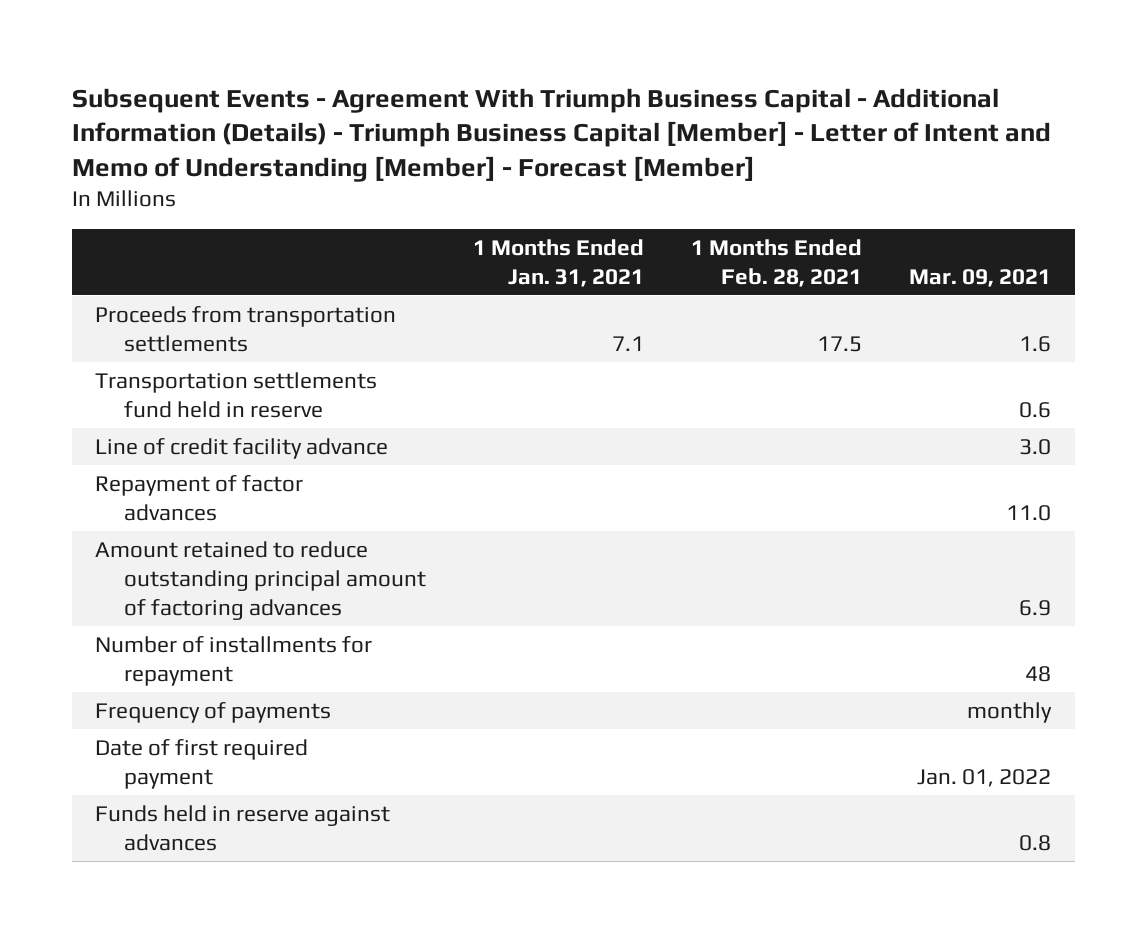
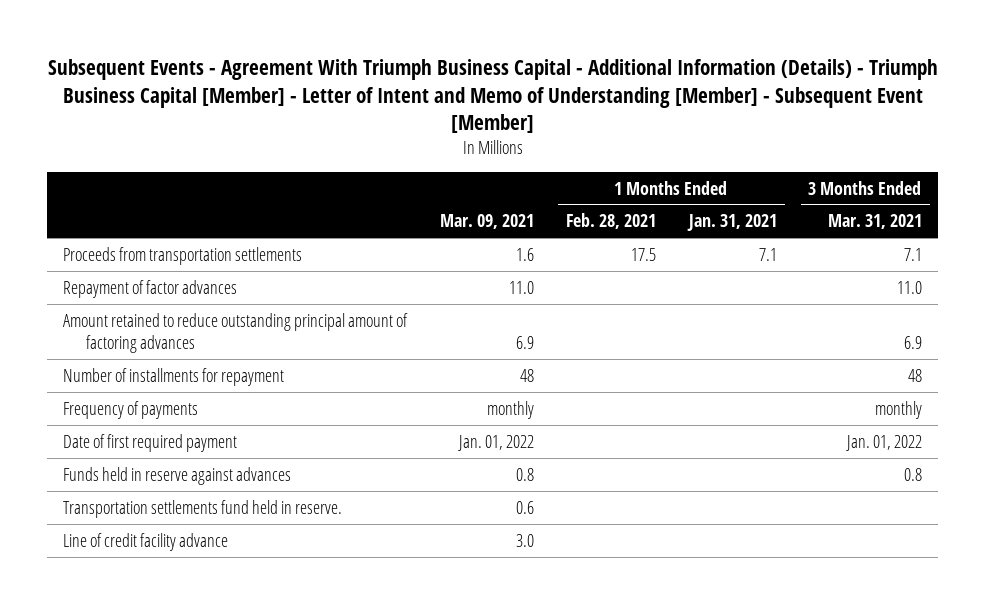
- Subsequent Events - Agreement With Triumph Business Capital - Additional Information (Details) - Triumph Business Capital [Member] - Letter of Intent and Memo of Understanding [Member] - Forecast [Member]
+ Subsequent Events - Agreement With Triumph Business Capital - Additional Information (Details) - Triumph Business Capital [Member] - Letter of Intent and Memo of Understanding [Member] - Subsequent Event [Member]
- | 1 Months Ended Jan. 31, 2021 | 1 Months Ended Feb. 28, 2021 | Mar. 09, 2021
+ | Mar. 09, 2021 | 1 Months Ended Feb. 28, 2021 | 1 Months Ended Jan. 31, 2021 | 3 Months Ended Mar. 31, 2021
- Transportation settlements fund held in reserve | | | 0.6
+ Transportation settlements fund held in reserve. | 0.6 | | |
moved down: Line of credit facility advance | 3.0 | | |

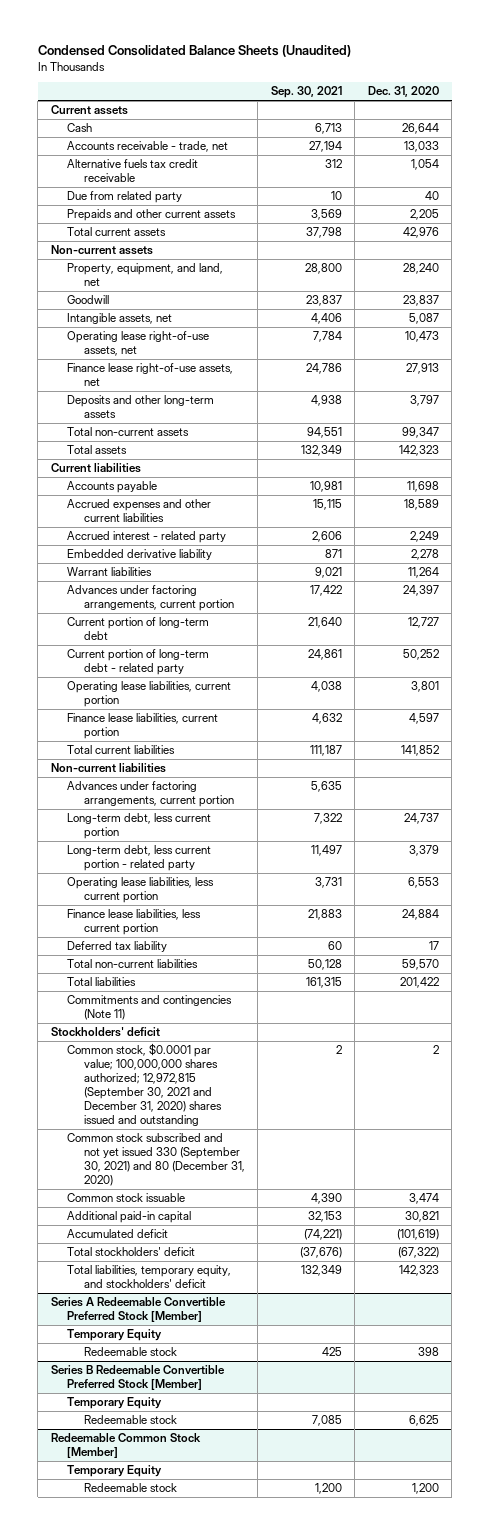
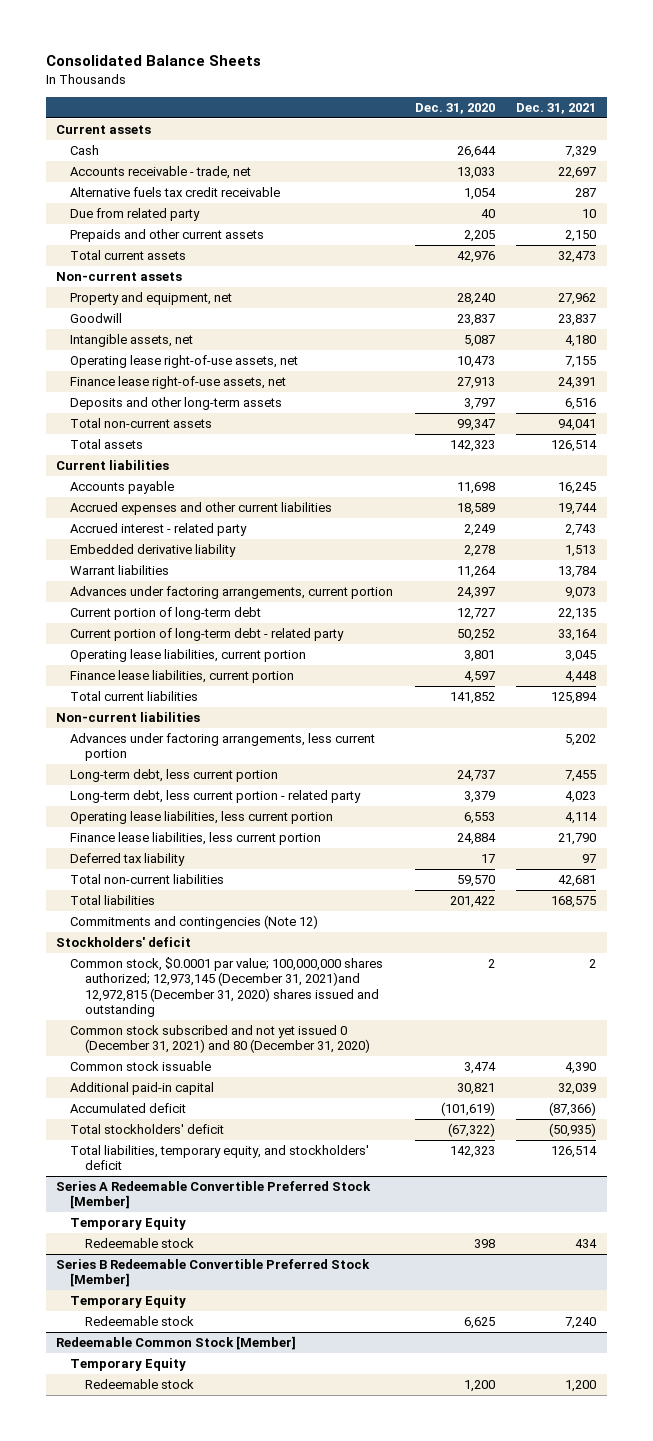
- Condensed Consolidated Balance Sheets (Unaudited)
+ Consolidated Balance Sheets
- | Sep. 30, 2021 | Dec. 31, 2020
+ | Dec. 31, 2020 | Dec. 31, 2021
- Property, equipment, and land, net | 28,800 | 28,240
+ Property and equipment, net | 28,240 | 27,962
- Advances under factoring arrangements, current portion | 5,635 |
+ Advances under factoring arrangements, less current portion | | 5,202
- Commitments and contingencies (Note 11)
+ Commitments and contingencies (Note 12)
- Common stock, $0.0001 par value; 100,000,000 shares authorized; 12,972,815 (September 30, 2021 and December 31, 2020) shares issued and outstanding | 2 | 2
- Common stock subscribed and not yet issued 330 (September 30, 2021) and 80 (December 31, 2020)
+ Common stock, $0.0001 par value; 100,000,000 shares authorized; 12,973,145 (December 31, 2021)and 12,972,815 (December 31, 2020) shares issued and outstanding | 2 | 2
+ Common stock subscribed and not yet issued 0 (December 31, 2021) and 80 (December 31, 2020)

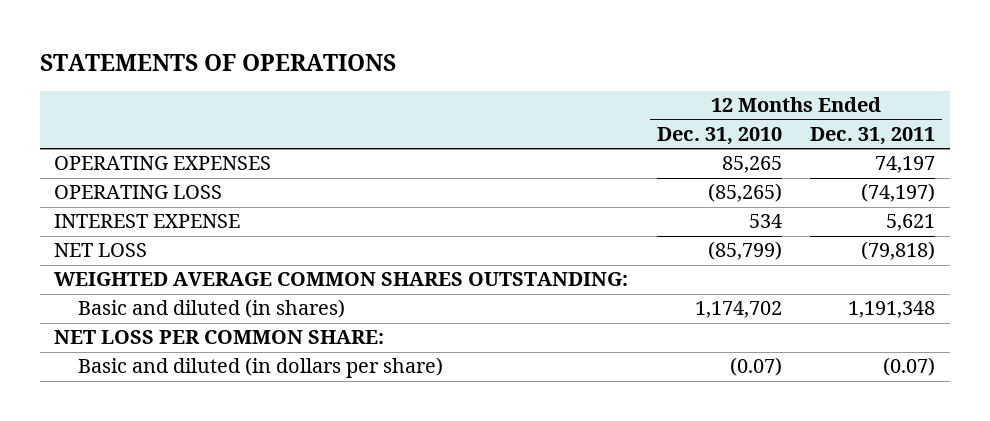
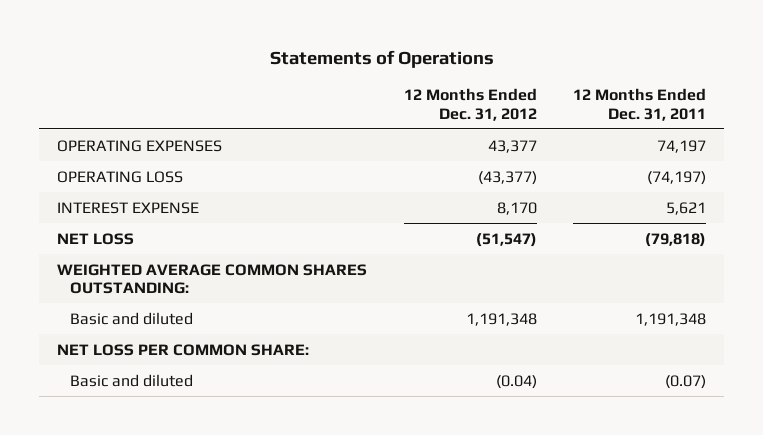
- STATEMENTS OF OPERATIONS
+ Statements of Operations
- | 12 Months Ended Dec. 31, 2010 | 12 Months Ended Dec. 31, 2011
+ | 12 Months Ended Dec. 31, 2012 | 12 Months Ended Dec. 31, 2011
- Basic and diluted (in shares) | 1,174,702 | 1,191,348
+ Basic and diluted | 1,191,348 | 1,191,348
- Basic and diluted (in dollars per share) | (0.07) | (0.07)
+ Basic and diluted | (0.04) | (0.07)

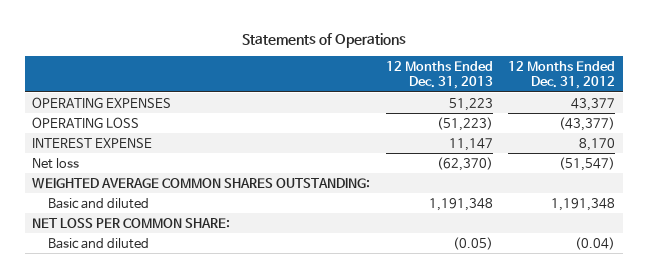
- | 12 Months Ended Dec. 31, 2012 | 12 Months Ended Dec. 31, 2011
+ | 12 Months Ended Dec. 31, 2013 | 12 Months Ended Dec. 31, 2012
- NET LOSS | (51,547) | (79,818)
+ Net loss | (62,370) | (51,547)

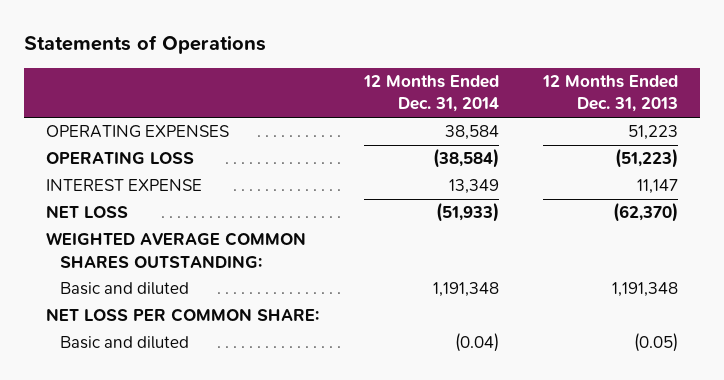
- | 12 Months Ended Dec. 31, 2013 | 12 Months Ended Dec. 31, 2012
+ | 12 Months Ended Dec. 31, 2014 | 12 Months Ended Dec. 31, 2013
- Net loss | (62,370) | (51,547)
+ NET LOSS | (51,933) | (62,370)

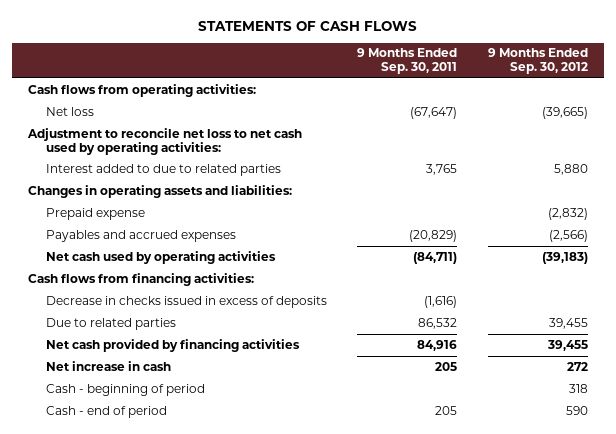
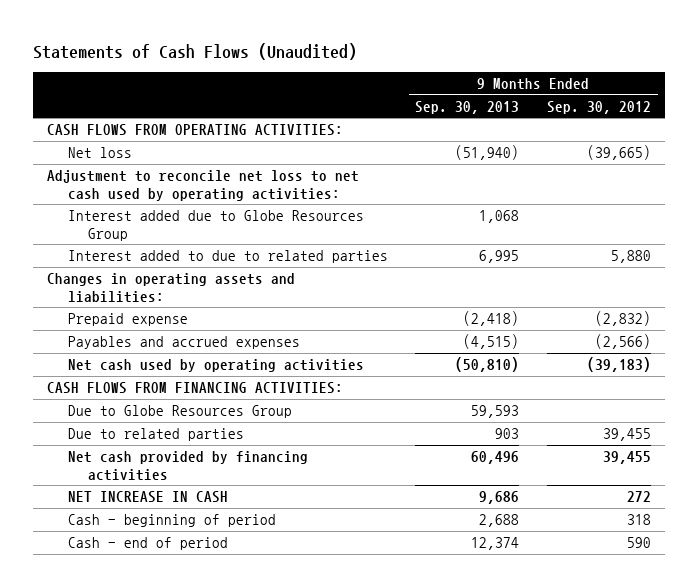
- STATEMENTS OF CASH FLOWS
+ Statements of Cash Flows (Unaudited)
- | 9 Months Ended Sep. 30, 2011 | 9 Months Ended Sep. 30, 2012
+ | 9 Months Ended Sep. 30, 2013 | 9 Months Ended Sep. 30, 2012
- Cash flows from operating activities:
+ CASH FLOWS FROM OPERATING ACTIVITIES:
+ Interest added due to Globe Resources Group | 1,068 |
- Cash flows from financing activities:
- Decrease in checks issued in excess of deposits | (1,616) |
+ CASH FLOWS FROM FINANCING ACTIVITIES:
+ Due to Globe Resources Group | 59,593 |
- Net increase in cash | 205 | 272
+ NET INCREASE IN CASH | 9,686 | 272

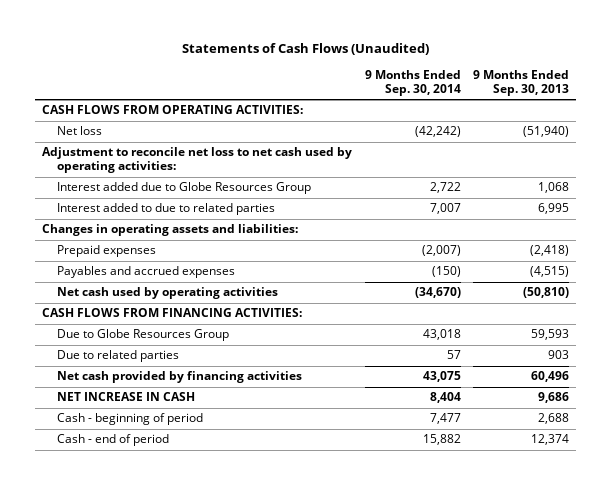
- | 9 Months Ended Sep. 30, 2013 | 9 Months Ended Sep. 30, 2012
+ | 9 Months Ended Sep. 30, 2014 | 9 Months Ended Sep. 30, 2013
- Prepaid expense | (2,418) | (2,832)
+ Prepaid expenses | (2,007) | (2,418)

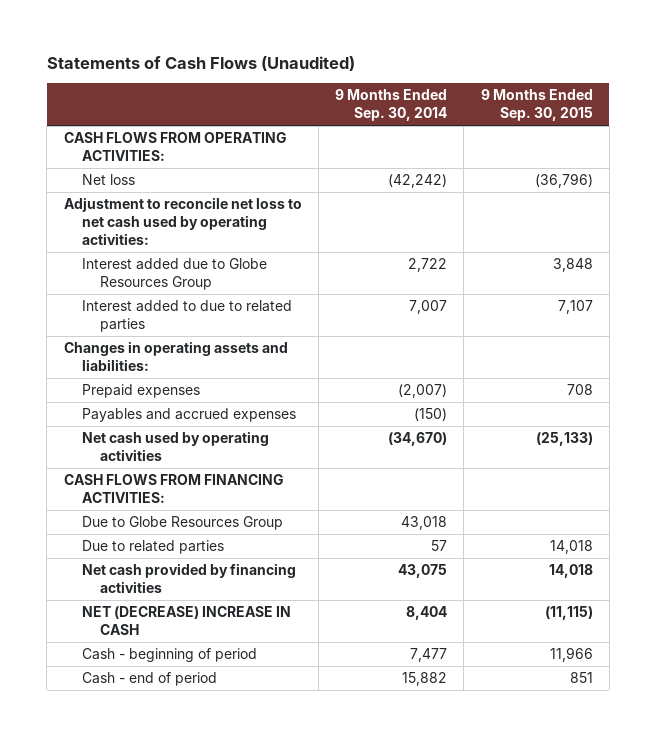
- | 9 Months Ended Sep. 30, 2014 | 9 Months Ended Sep. 30, 2013
+ | 9 Months Ended Sep. 30, 2014 | 9 Months Ended Sep. 30, 2015
- NET INCREASE IN CASH | 8,404 | 9,686
+ NET (DECREASE) INCREASE IN CASH | 8,404 | (11,115)

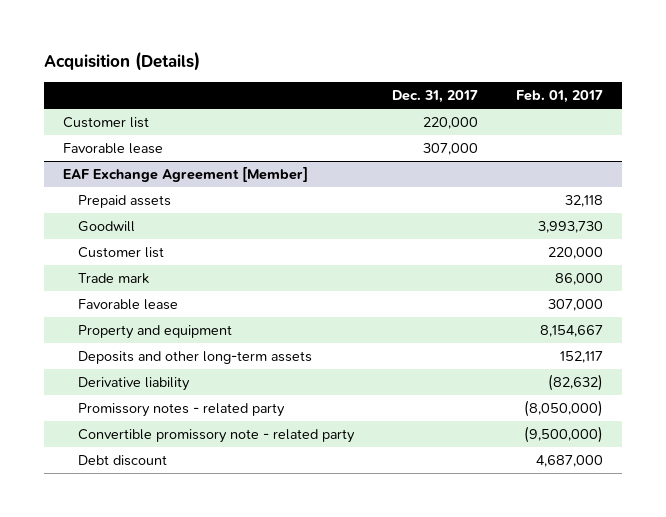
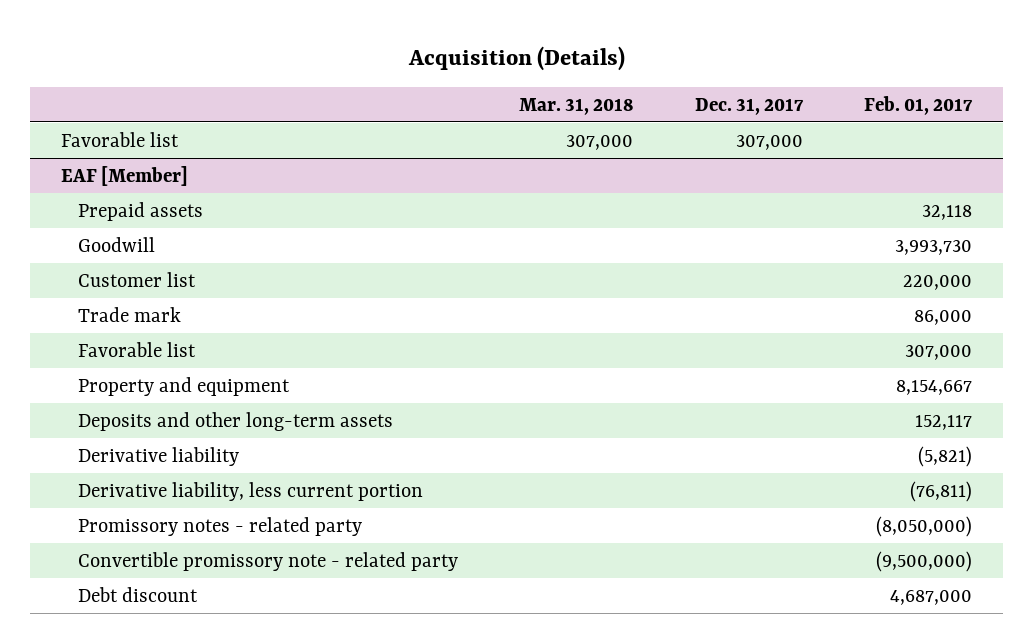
- | Dec. 31, 2017 | Feb. 01, 2017
+ | Mar. 31, 2018 | Dec. 31, 2017 | Feb. 01, 2017
- Customer list | 220,000 |
- Favorable lease | 307,000 |
- EAF Exchange Agreement [Member]
+ Favorable list | 307,000 | 307,000 |
+ EAF [Member]
- Favorable lease | | 307,000
+ Favorable list | | | 307,000
- Derivative liability | | (82,632)
+ Derivative liability | | | (5,821)
+ Derivative liability, less current portion | | | (76,811)

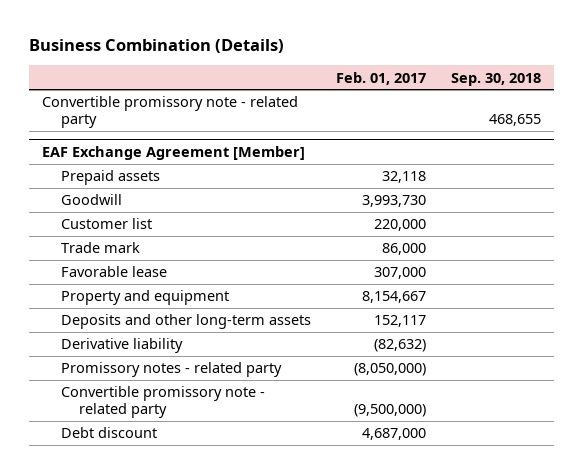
- Acquisition (Details)
+ Business Combination (Details)
- | Mar. 31, 2018 | Dec. 31, 2017 | Feb. 01, 2017
+ | Feb. 01, 2017 | Sep. 30, 2018
- Favorable list | 307,000 | 307,000 |
- EAF [Member]
+ Convertible promissory note - related party | | 468,655
+ EAF Exchange Agreement [Member]
- Favorable list | | | 307,000
+ Favorable lease | 307,000 |
- Derivative liability | | | (5,821)
- Derivative liability, less current portion | | | (76,811)
+ Derivative liability | (82,632) |

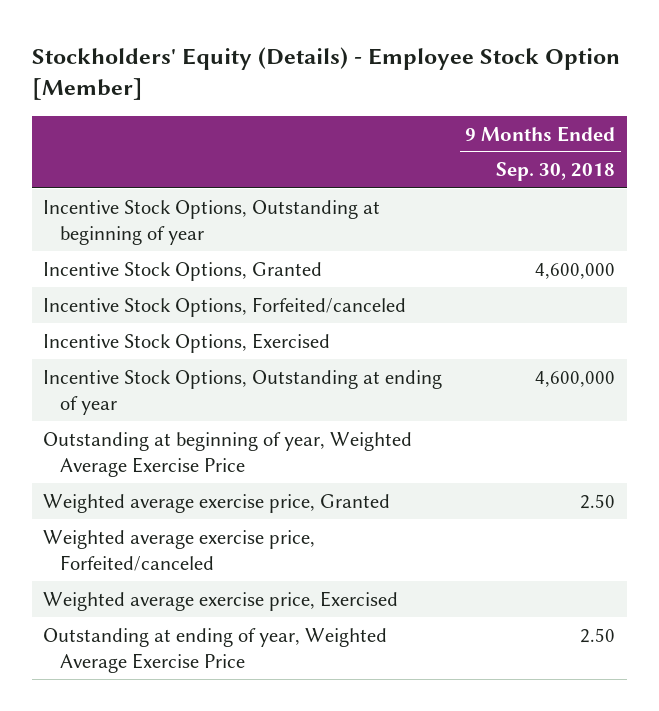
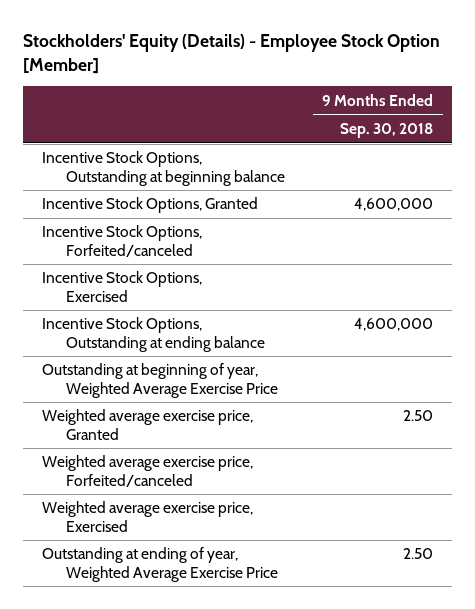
- Incentive Stock Options, Outstanding at beginning of year
+ Incentive Stock Options, Outstanding at beginning balance
- Incentive Stock Options, Outstanding at ending of year | 4,600,000
+ Incentive Stock Options, Outstanding at ending balance | 4,600,000

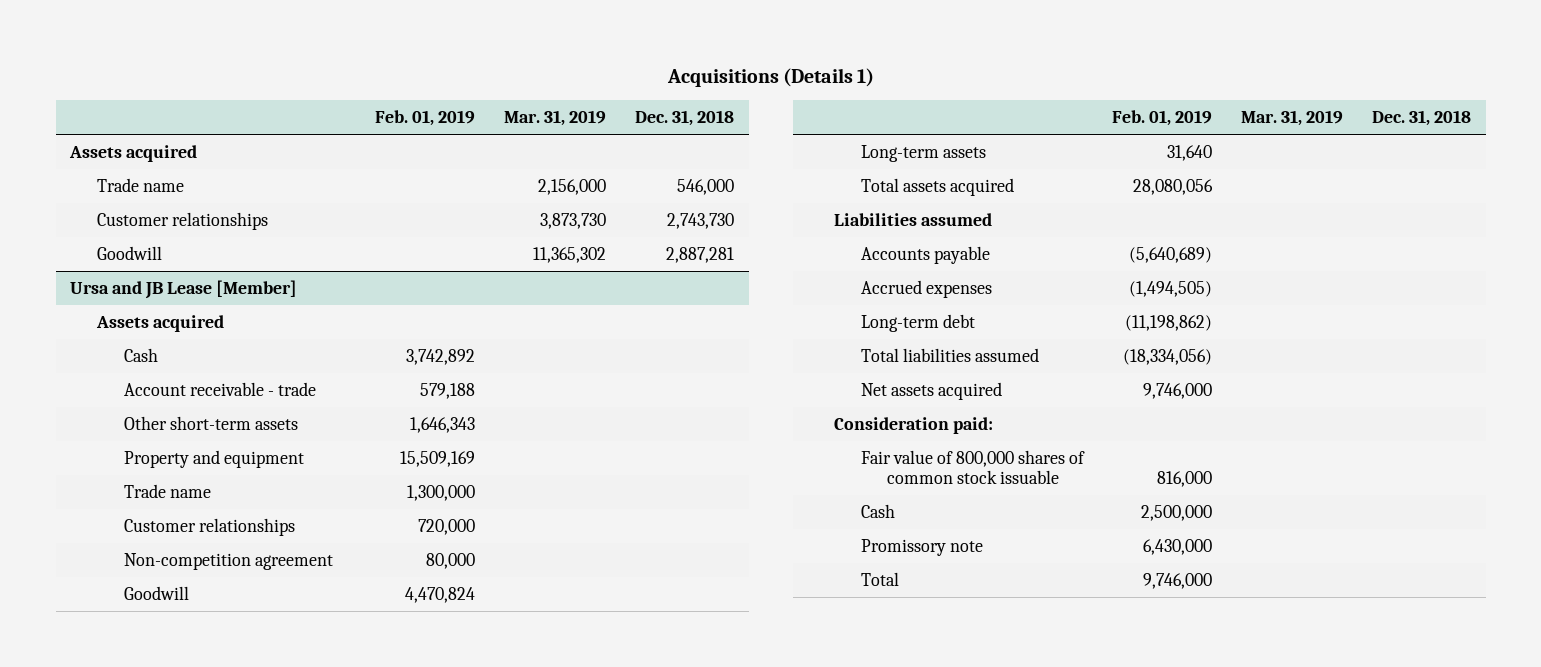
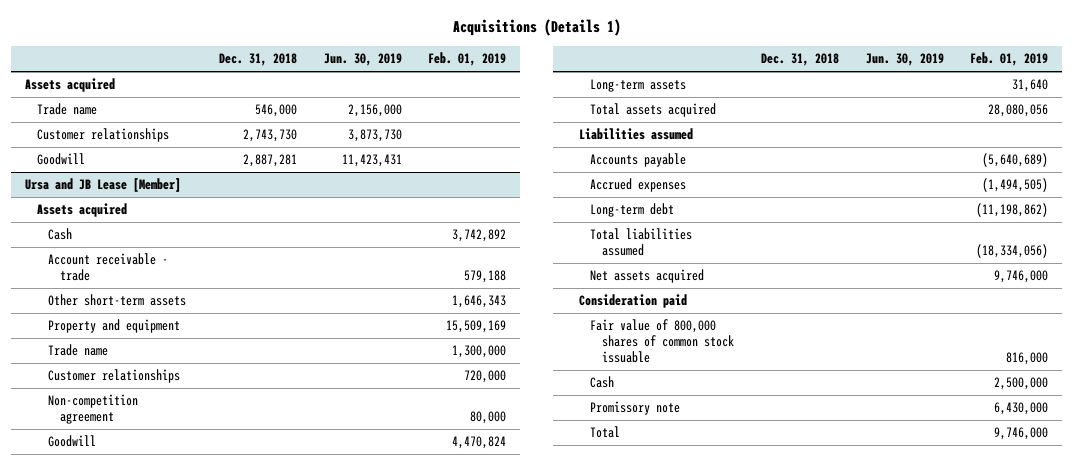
- | Feb. 01, 2019 | Mar. 31, 2019 | Dec. 31, 2018
+ | Dec. 31, 2018 | Jun. 30, 2019 | Feb. 01, 2019
@ Ursa and JB Lease [Member]
- Consideration paid:
+ Consideration paid

